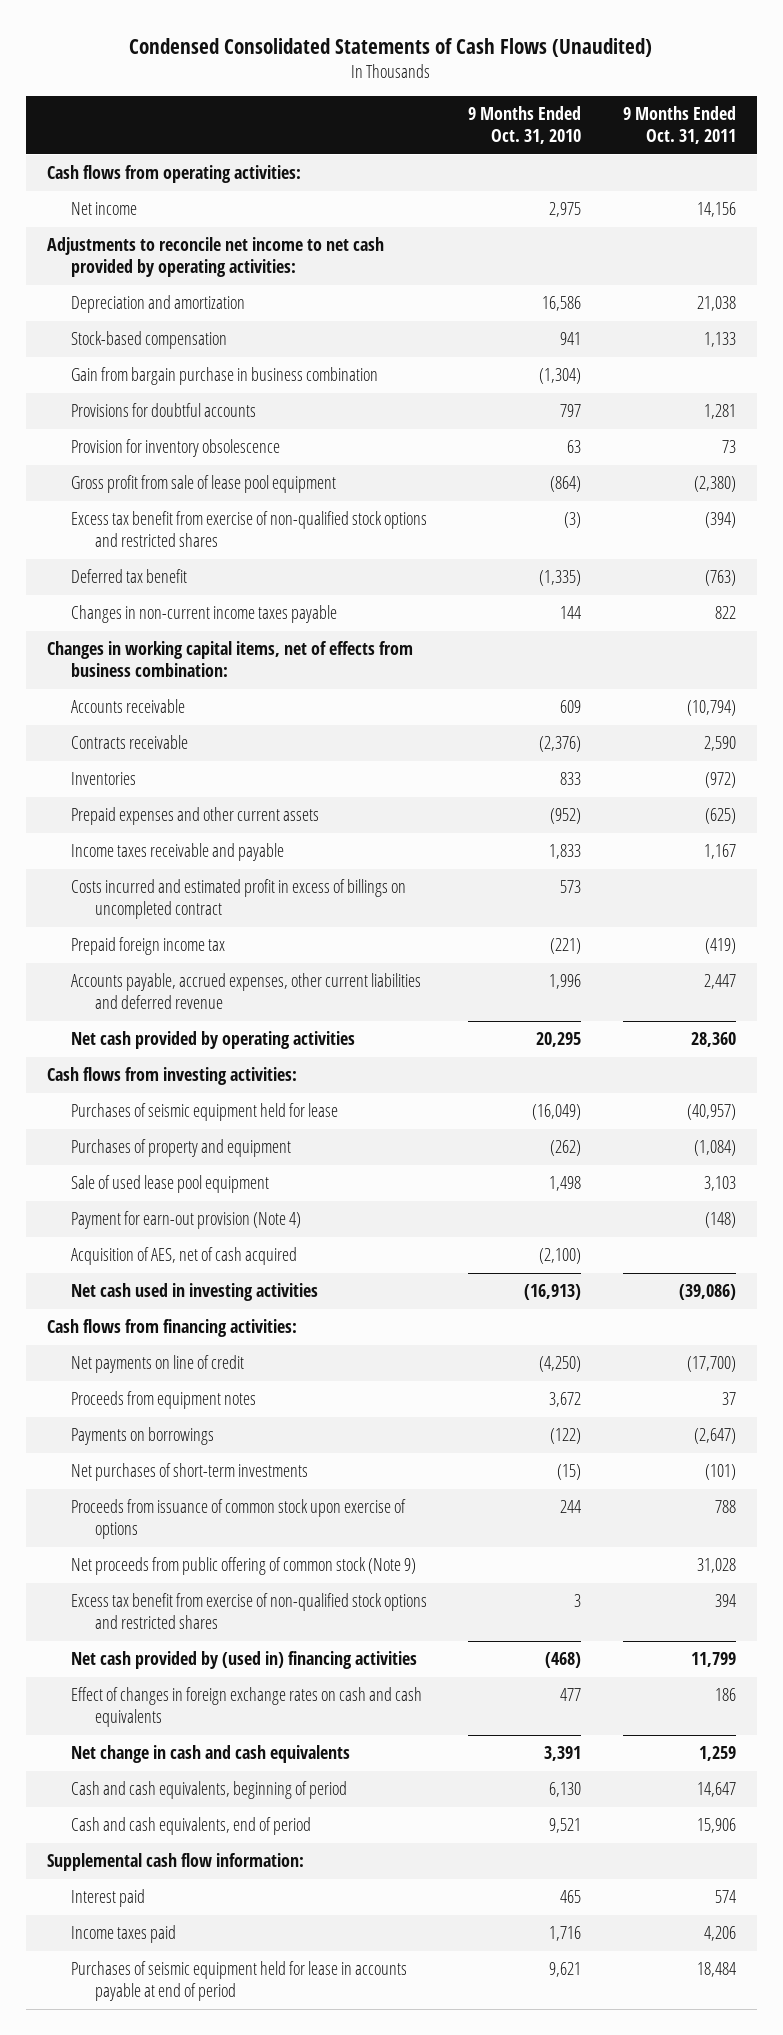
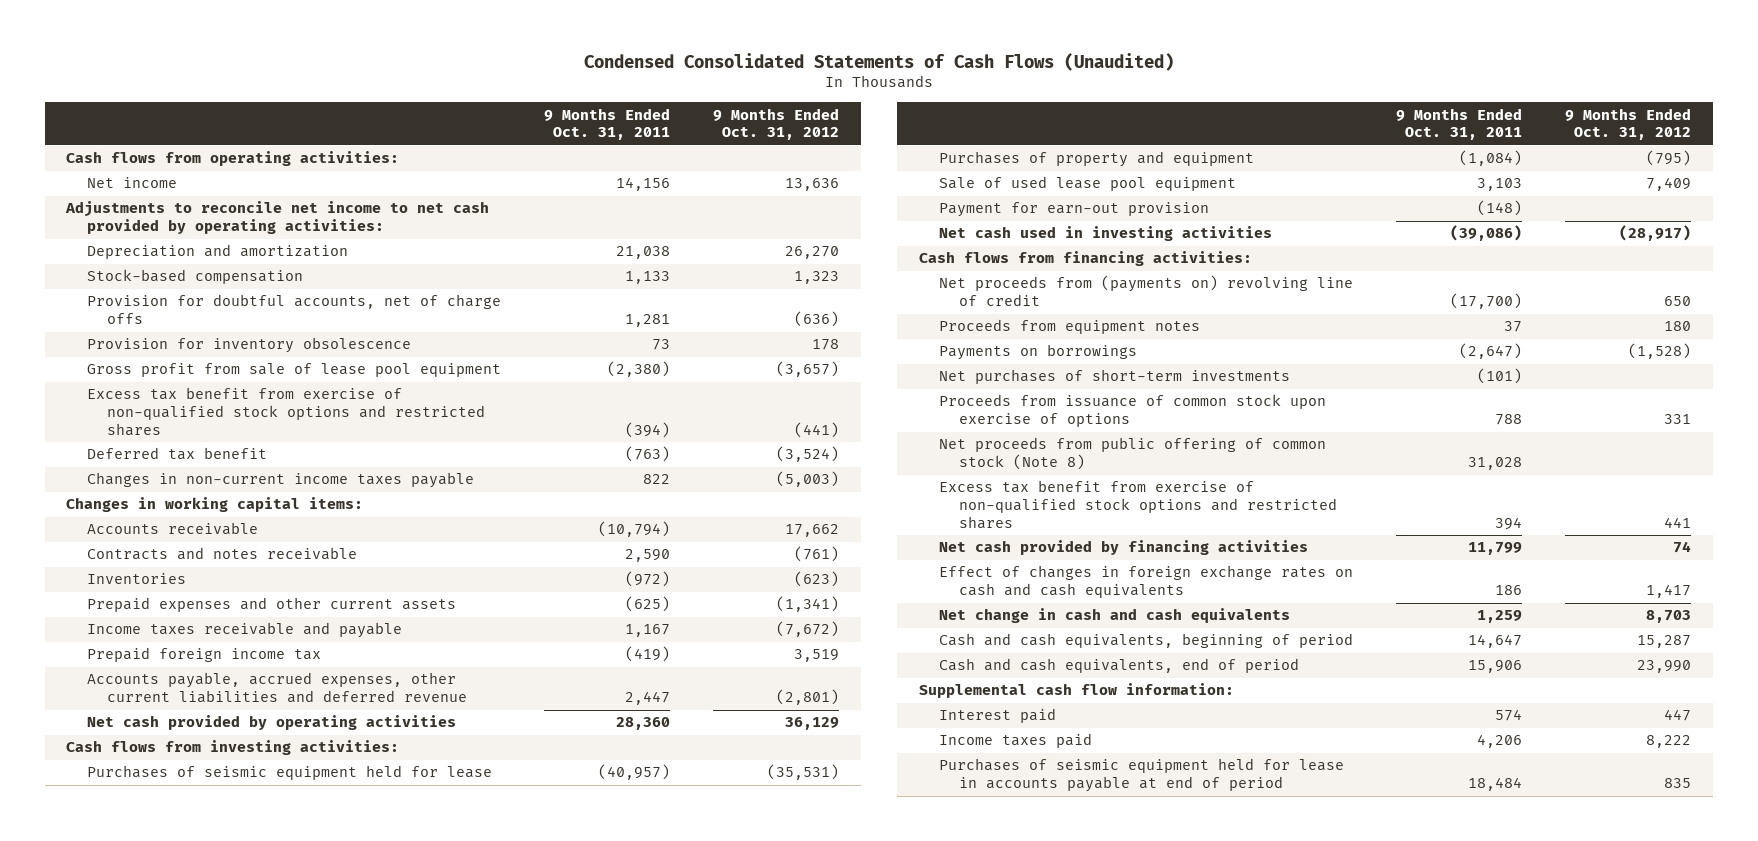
- | 9 Months Ended Oct. 31, 2010 | 9 Months Ended Oct. 31, 2011
+ | 9 Months Ended Oct. 31, 2011 | 9 Months Ended Oct. 31, 2012
- Gain from bargain purchase in business combination | (1,304) |
- Provisions for doubtful accounts | 797 | 1,281
+ Provision for doubtful accounts, net of charge offs | 1,281 | (636)
- Changes in working capital items, net of effects from business combination:
+ Changes in working capital items:
- Contracts receivable | (2,376) | 2,590
+ Contracts and notes receivable | 2,590 | (761)
- Costs incurred and estimated profit in excess of billings on uncompleted contract | 573 |
- Payment for earn-out provision (Note 4) | | (148)
- Acquisition of AES, net of cash acquired | (2,100) |
+ Payment for earn-out provision | (148) |
- Net payments on line of credit | (4,250) | (17,700)
+ Net proceeds from (payments on) revolving line of credit | (17,700) | 650
- Net proceeds from public offering of common stock (Note 9) | | 31,028
+ Net proceeds from public offering of common stock (Note 8) | 31,028 |
- Net cash provided by (used in) financing activities | (468) | 11,799
+ Net cash provided by financing activities | 11,799 | 74

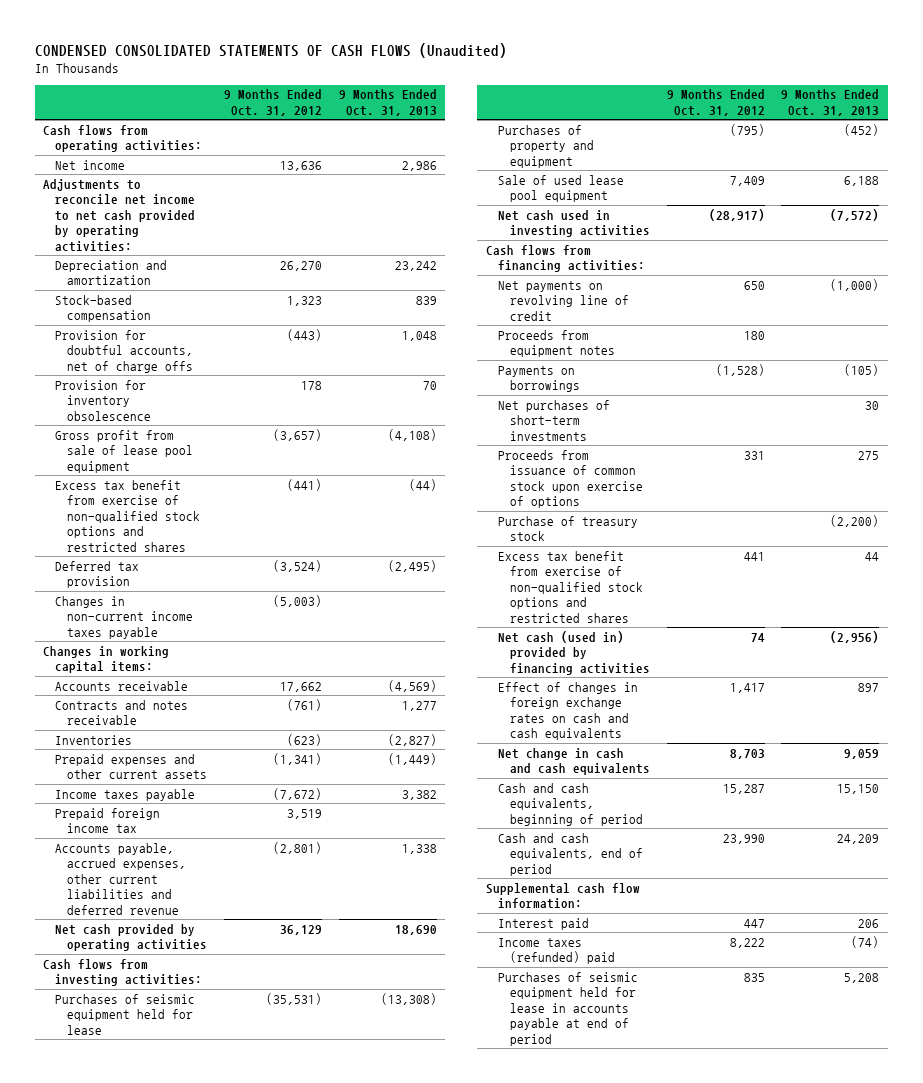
- Condensed Consolidated Statements of Cash Flows (Unaudited)
+ CONDENSED CONSOLIDATED STATEMENTS OF CASH FLOWS (Unaudited)
- | 9 Months Ended Oct. 31, 2011 | 9 Months Ended Oct. 31, 2012
+ | 9 Months Ended Oct. 31, 2012 | 9 Months Ended Oct. 31, 2013
- Provision for doubtful accounts, net of charge offs | 1,281 | (636)
+ Provision for doubtful accounts, net of charge offs | (443) | 1,048
- Deferred tax benefit | (763) | (3,524)
+ Deferred tax provision | (3,524) | (2,495)
- Income taxes receivable and payable | 1,167 | (7,672)
+ Income taxes payable | (7,672) | 3,382
- Payment for earn-out provision | (148) |
- Net proceeds from (payments on) revolving line of credit | (17,700) | 650
+ Net payments on revolving line of credit | 650 | (1,000)
- Net proceeds from public offering of common stock (Note 8) | 31,028 |
+ Purchase of treasury stock | | (2,200)
- Net cash provided by financing activities | 11,799 | 74
+ Net cash (used in) provided by financing activities | 74 | (2,956)
- Income taxes paid | 4,206 | 8,222
+ Income taxes (refunded) paid | 8,222 | (74)

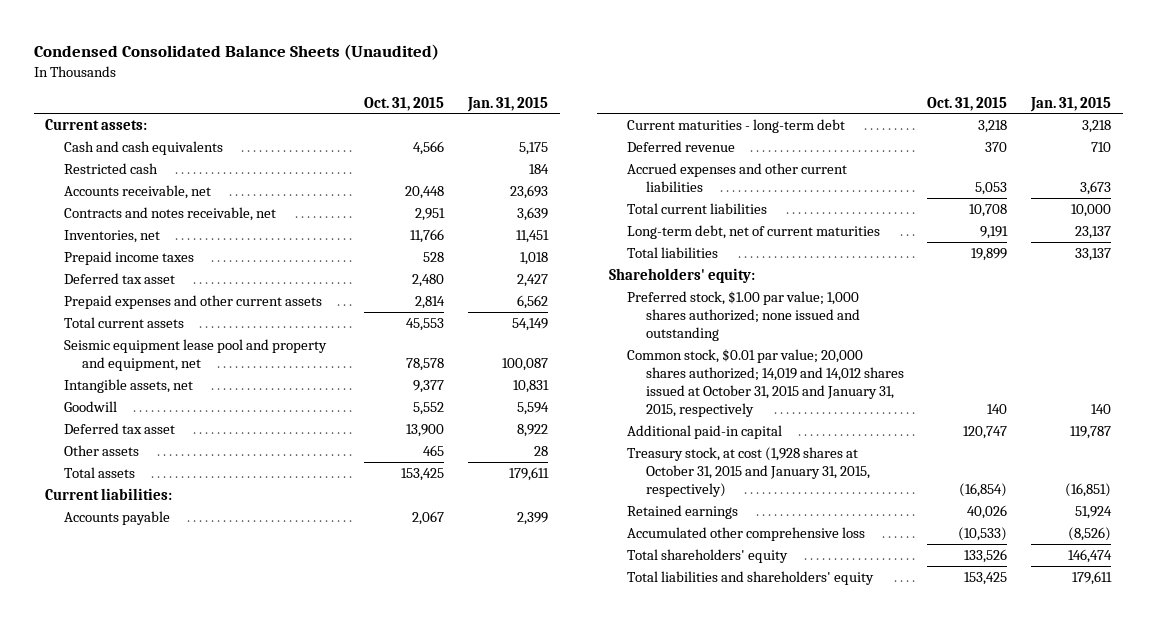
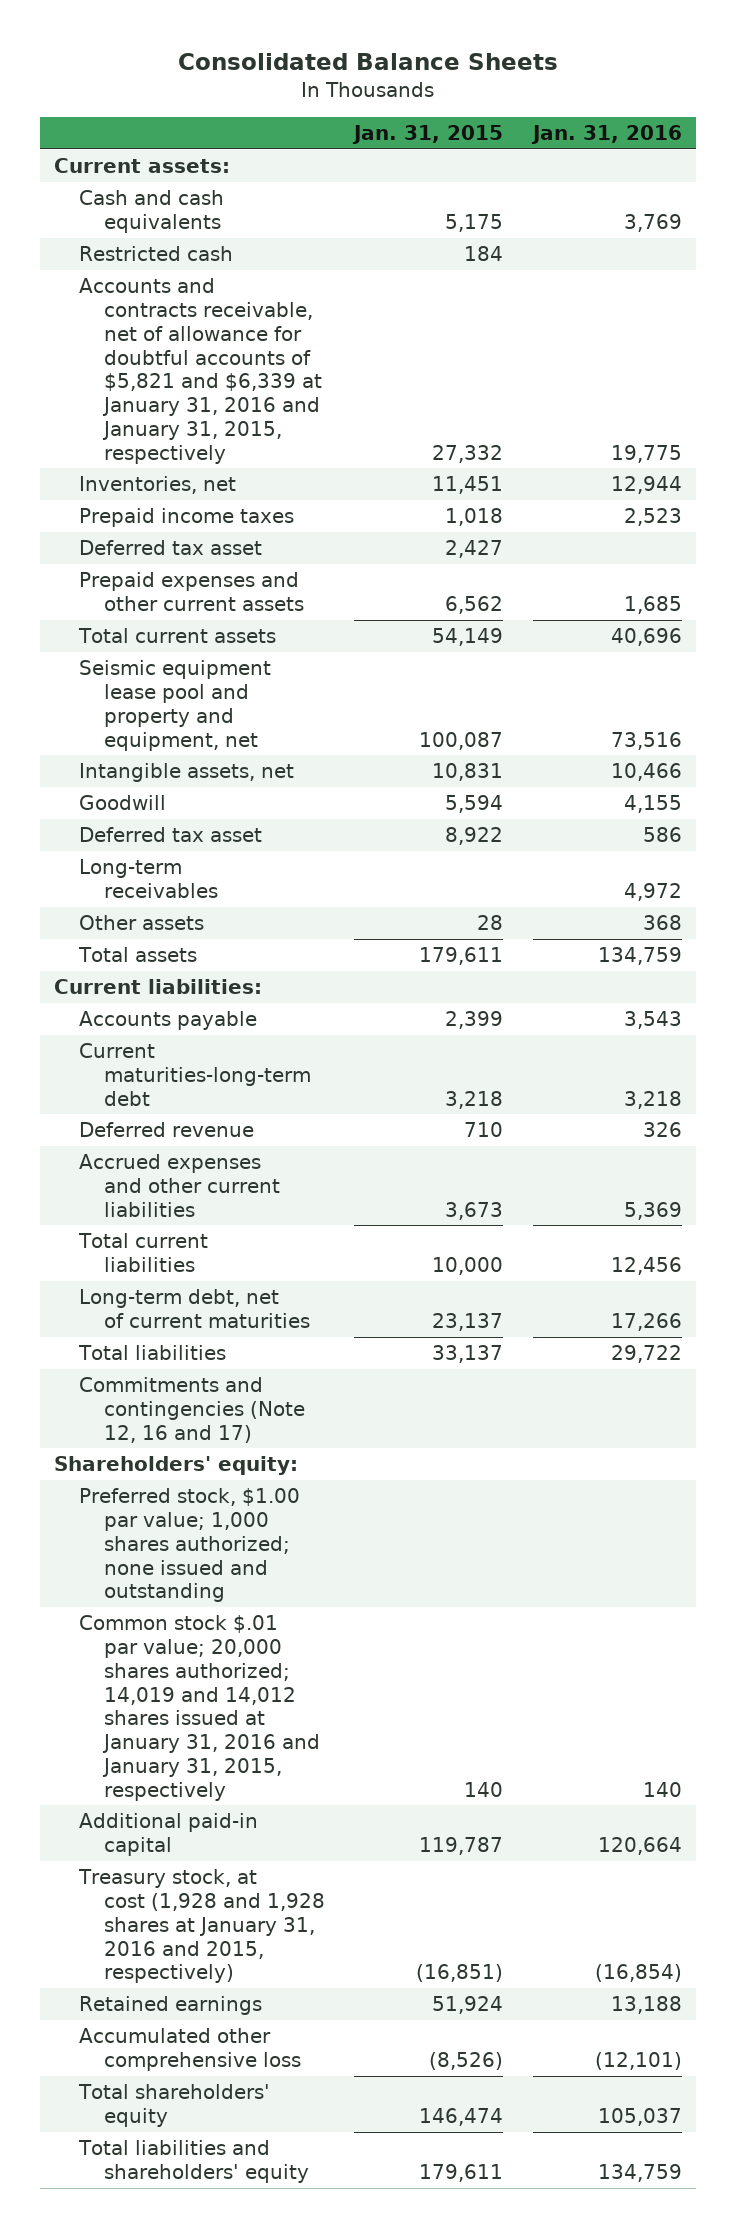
- Condensed Consolidated Balance Sheets (Unaudited)
+ Consolidated Balance Sheets
- | Oct. 31, 2015 | Jan. 31, 2015
+ | Jan. 31, 2015 | Jan. 31, 2016
- Accounts receivable, net | 20,448 | 23,693
- Contracts and notes receivable, net | 2,951 | 3,639
+ Accounts and contracts receivable, net of allowance for doubtful accounts of $5,821 and $6,339 at January 31, 2016 and January 31, 2015, respectively | 27,332 | 19,775
+ Long-term receivables | | 4,972
- Current maturities - long-term debt | 3,218 | 3,218
+ Current maturities-long-term debt | 3,218 | 3,218
+ Commitments and contingencies (Note 12, 16 and 17)
- Common stock, $0.01 par value; 20,000 shares authorized; 14,019 and 14,012 shares issued at October 31, 2015 and January 31, 2015, respectively | 140 | 140
+ Common stock $.01 par value; 20,000 shares authorized; 14,019 and 14,012 shares issued at January 31, 2016 and January 31, 2015, respectively | 140 | 140
- Treasury stock, at cost (1,928 shares at October 31, 2015 and January 31, 2015, respectively) | (16,854) | (16,851)
+ Treasury stock, at cost (1,928 and 1,928 shares at January 31, 2016 and 2015, respectively) | (16,851) | (16,854)

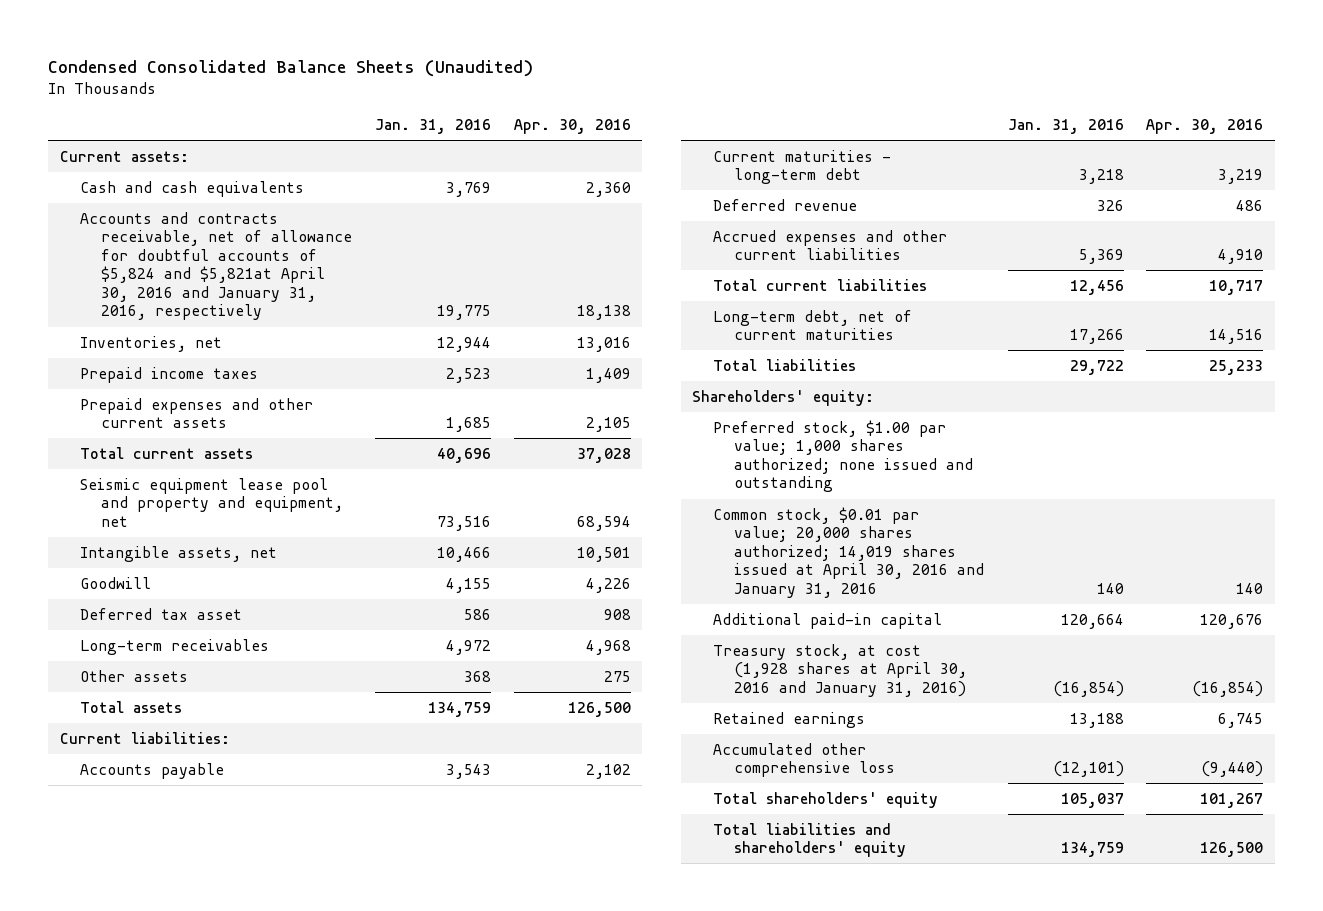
- Consolidated Balance Sheets
+ Condensed Consolidated Balance Sheets (Unaudited)
- | Jan. 31, 2015 | Jan. 31, 2016
+ | Jan. 31, 2016 | Apr. 30, 2016
- Restricted cash | 184 |
- Accounts and contracts receivable, net of allowance for doubtful accounts of $5,821 and $6,339 at January 31, 2016 and January 31, 2015, respectively | 27,332 | 19,775
+ Accounts and contracts receivable, net of allowance for doubtful accounts of $5,824 and $5,821at April 30, 2016 and January 31, 2016, respectively | 19,775 | 18,138
- Deferred tax asset | 2,427 |
- Current maturities-long-term debt | 3,218 | 3,218
+ Current maturities - long-term debt | 3,218 | 3,219
- Commitments and contingencies (Note 12, 16 and 17)
- Common stock $.01 par value; 20,000 shares authorized; 14,019 and 14,012 shares issued at January 31, 2016 and January 31, 2015, respectively | 140 | 140
+ Common stock, $0.01 par value; 20,000 shares authorized; 14,019 shares issued at April 30, 2016 and January 31, 2016 | 140 | 140
- Treasury stock, at cost (1,928 and 1,928 shares at January 31, 2016 and 2015, respectively) | (16,851) | (16,854)
+ Treasury stock, at cost (1,928 shares at April 30, 2016 and January 31, 2016) | (16,854) | (16,854)

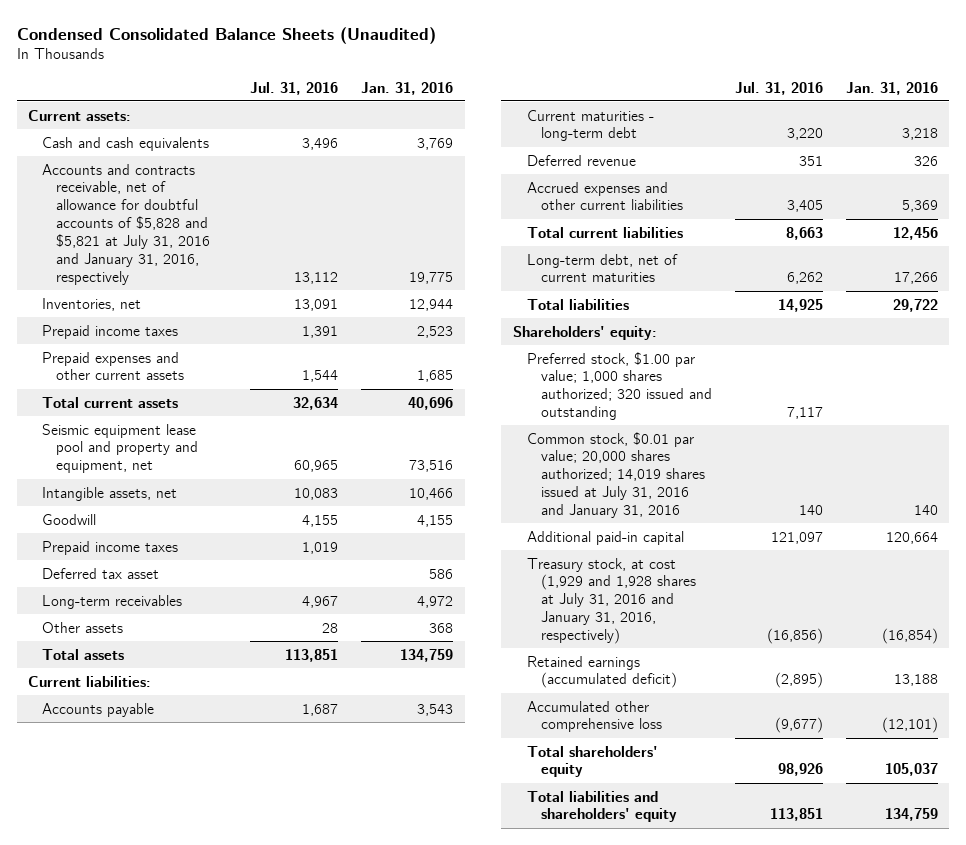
- | Jan. 31, 2016 | Apr. 30, 2016
+ | Jul. 31, 2016 | Jan. 31, 2016
- Accounts and contracts receivable, net of allowance for doubtful accounts of $5,824 and $5,821at April 30, 2016 and January 31, 2016, respectively | 19,775 | 18,138
+ Accounts and contracts receivable, net of allowance for doubtful accounts of $5,828 and $5,821 at July 31, 2016 and January 31, 2016, respectively | 13,112 | 19,775
+ Prepaid income taxes | 1,019 |
- Preferred stock, $1.00 par value; 1,000 shares authorized; none issued and outstanding
- Common stock, $0.01 par value; 20,000 shares authorized; 14,019 shares issued at April 30, 2016 and January 31, 2016 | 140 | 140
+ Preferred stock, $1.00 par value; 1,000 shares authorized; 320 issued and outstanding | 7,117 |
+ Common stock, $0.01 par value; 20,000 shares authorized; 14,019 shares issued at July 31, 2016 and January 31, 2016 | 140 | 140
- Treasury stock, at cost (1,928 shares at April 30, 2016 and January 31, 2016) | (16,854) | (16,854)
- Retained earnings | 13,188 | 6,745
+ Treasury stock, at cost (1,929 and 1,928 shares at July 31, 2016 and January 31, 2016, respectively) | (16,856) | (16,854)
+ Retained earnings (accumulated deficit) | (2,895) | 13,188

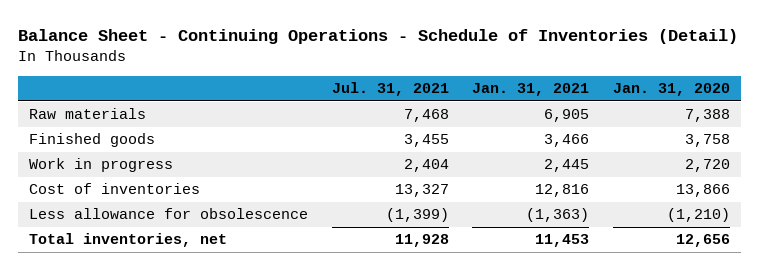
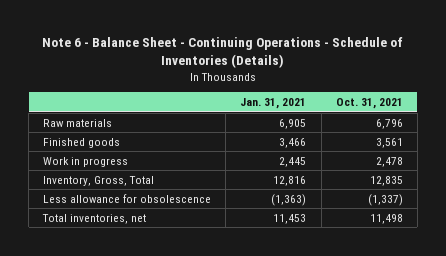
- Balance Sheet - Continuing Operations - Schedule of Inventories (Detail)
+ Note 6 - Balance Sheet - Continuing Operations - Schedule of Inventories (Details)
- | Jul. 31, 2021 | Jan. 31, 2021 | Jan. 31, 2020
+ | Jan. 31, 2021 | Oct. 31, 2021
- Cost of inventories | 13,327 | 12,816 | 13,866
+ Inventory, Gross, Total | 12,816 | 12,835

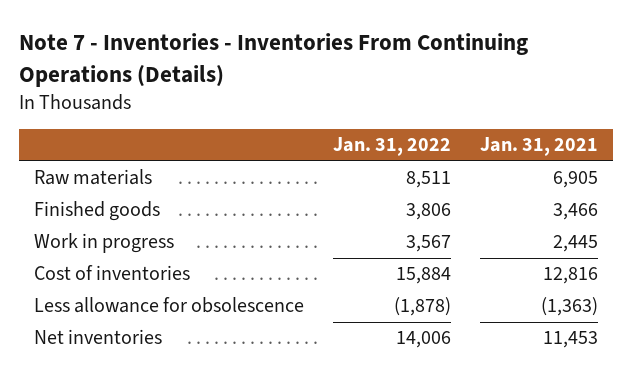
- Note 6 - Balance Sheet - Continuing Operations - Schedule of Inventories (Details)
+ Note 7 - Inventories - Inventories From Continuing Operations (Details)
- | Jan. 31, 2021 | Oct. 31, 2021
+ | Jan. 31, 2022 | Jan. 31, 2021
- Inventory, Gross, Total | 12,816 | 12,835
+ Cost of inventories | 15,884 | 12,816
- Total inventories, net | 11,453 | 11,498
+ Net inventories | 14,006 | 11,453

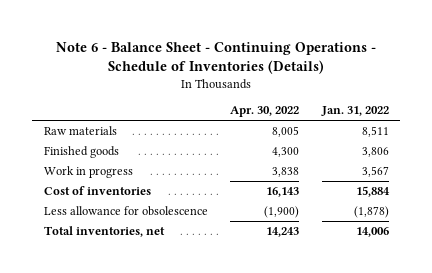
- Note 7 - Inventories - Inventories From Continuing Operations (Details)
+ Note 6 - Balance Sheet - Continuing Operations - Schedule of Inventories (Details)
- | Jan. 31, 2022 | Jan. 31, 2021
+ | Apr. 30, 2022 | Jan. 31, 2022
- Net inventories | 14,006 | 11,453
+ Total inventories, net | 14,243 | 14,006

